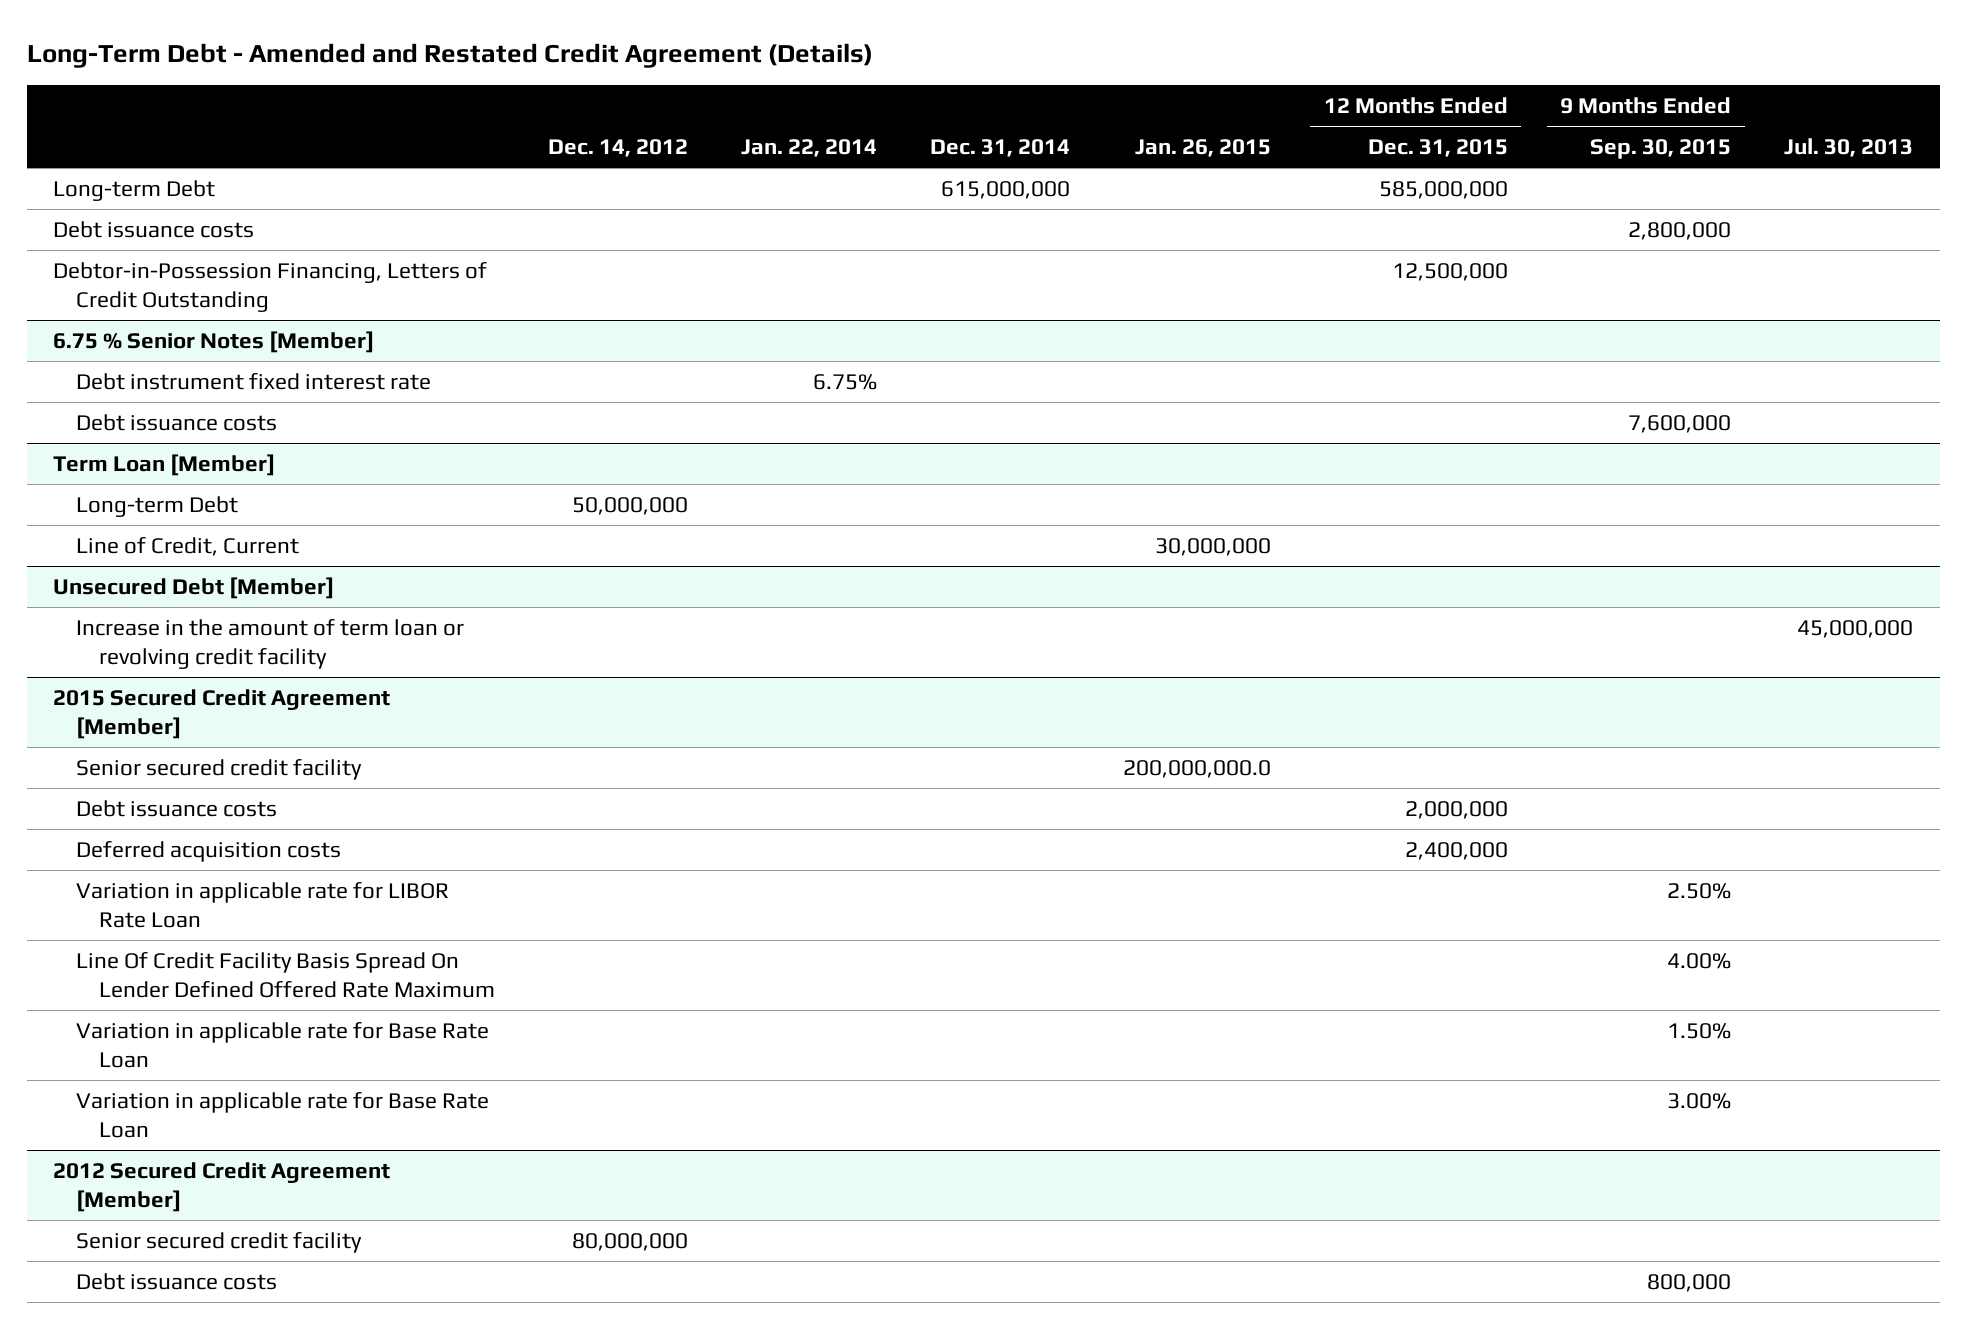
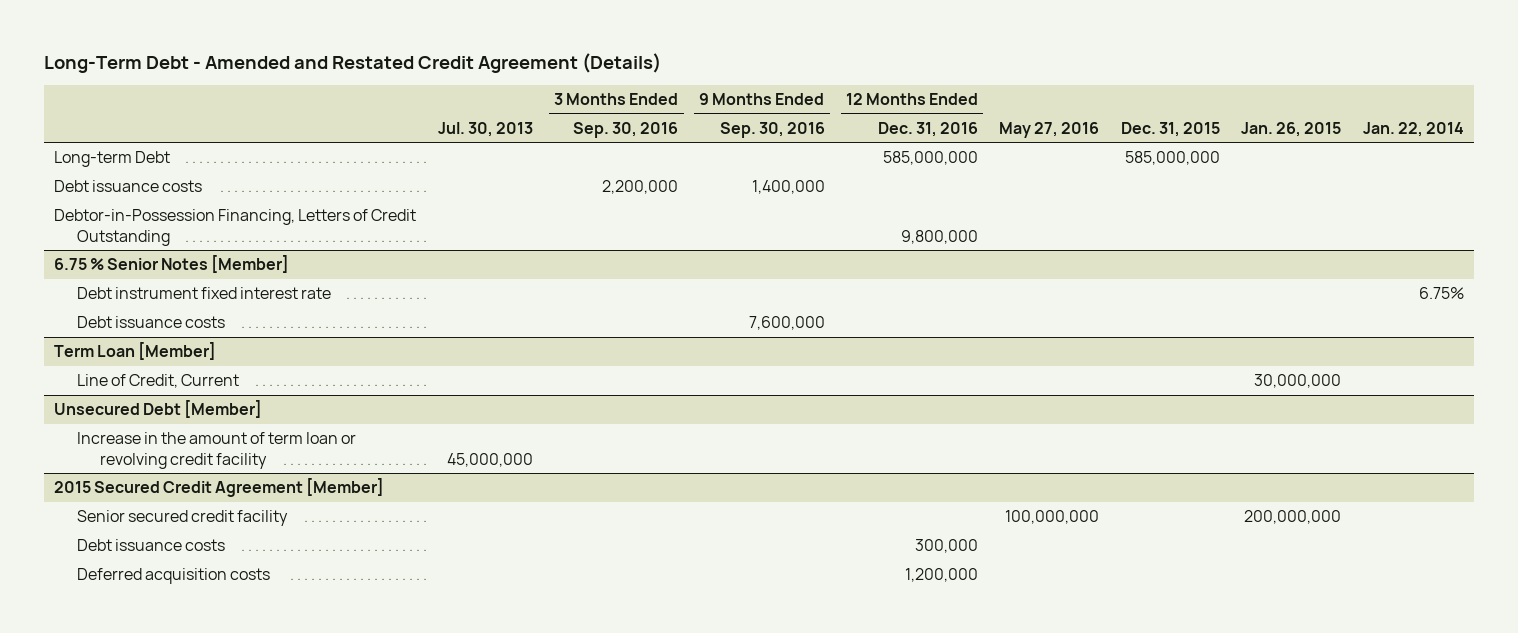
- | Dec. 14, 2012 | Jan. 22, 2014 | Dec. 31, 2014 | Jan. 26, 2015 | 12 Months Ended Dec. 31, 2015 | 9 Months Ended Sep. 30, 2015 | Jul. 30, 2013
+ | Jul. 30, 2013 | 3 Months Ended Sep. 30, 2016 | 9 Months Ended Sep. 30, 2016 | 12 Months Ended Dec. 31, 2016 | May 27, 2016 | Dec. 31, 2015 | Jan. 26, 2015 | Jan. 22, 2014
@ Term Loan [Member]
- Long-term Debt | 50,000,000 | | | | | |
@ 2015 Secured Credit Agreement [Member]
- Senior secured credit facility | | | | 200,000,000.0 | | |
+ Senior secured credit facility | | | | | 100,000,000 | | 200,000,000 |
- Variation in applicable rate for LIBOR Rate Loan | | | | | | 2.50% |
- Line Of Credit Facility Basis Spread On Lender Defined Offered Rate Maximum | | | | | | 4.00% |
- Variation in applicable rate for Base Rate Loan | | | | | | 1.50% |
- Variation in applicable rate for Base Rate Loan | | | | | | 3.00% |
- 2012 Secured Credit Agreement [Member]
- Senior secured credit facility | 80,000,000 | | | | | |
- Debt issuance costs | | | | | | 800,000 |

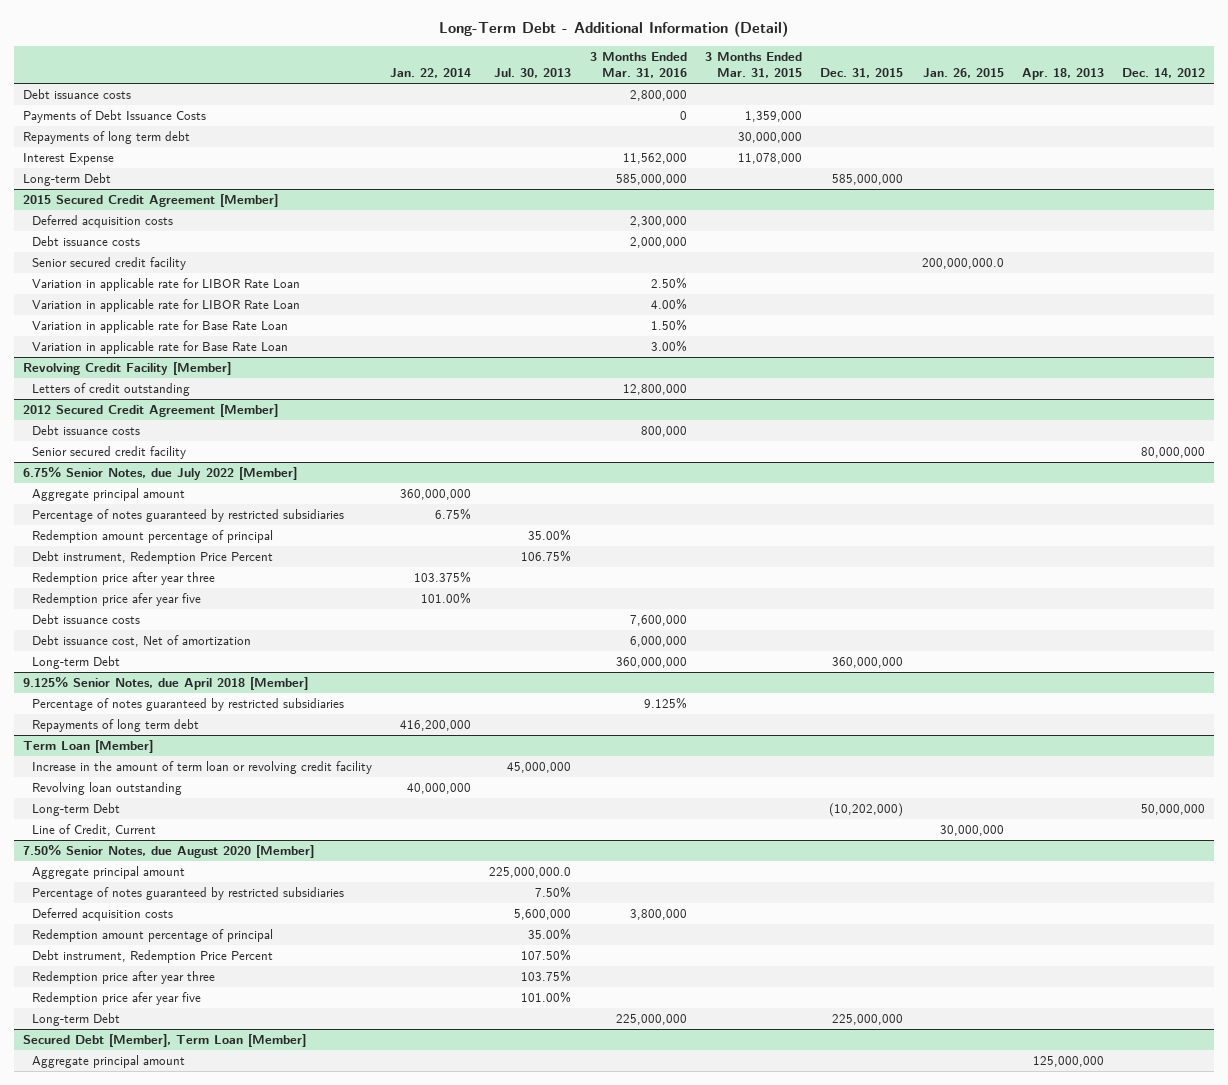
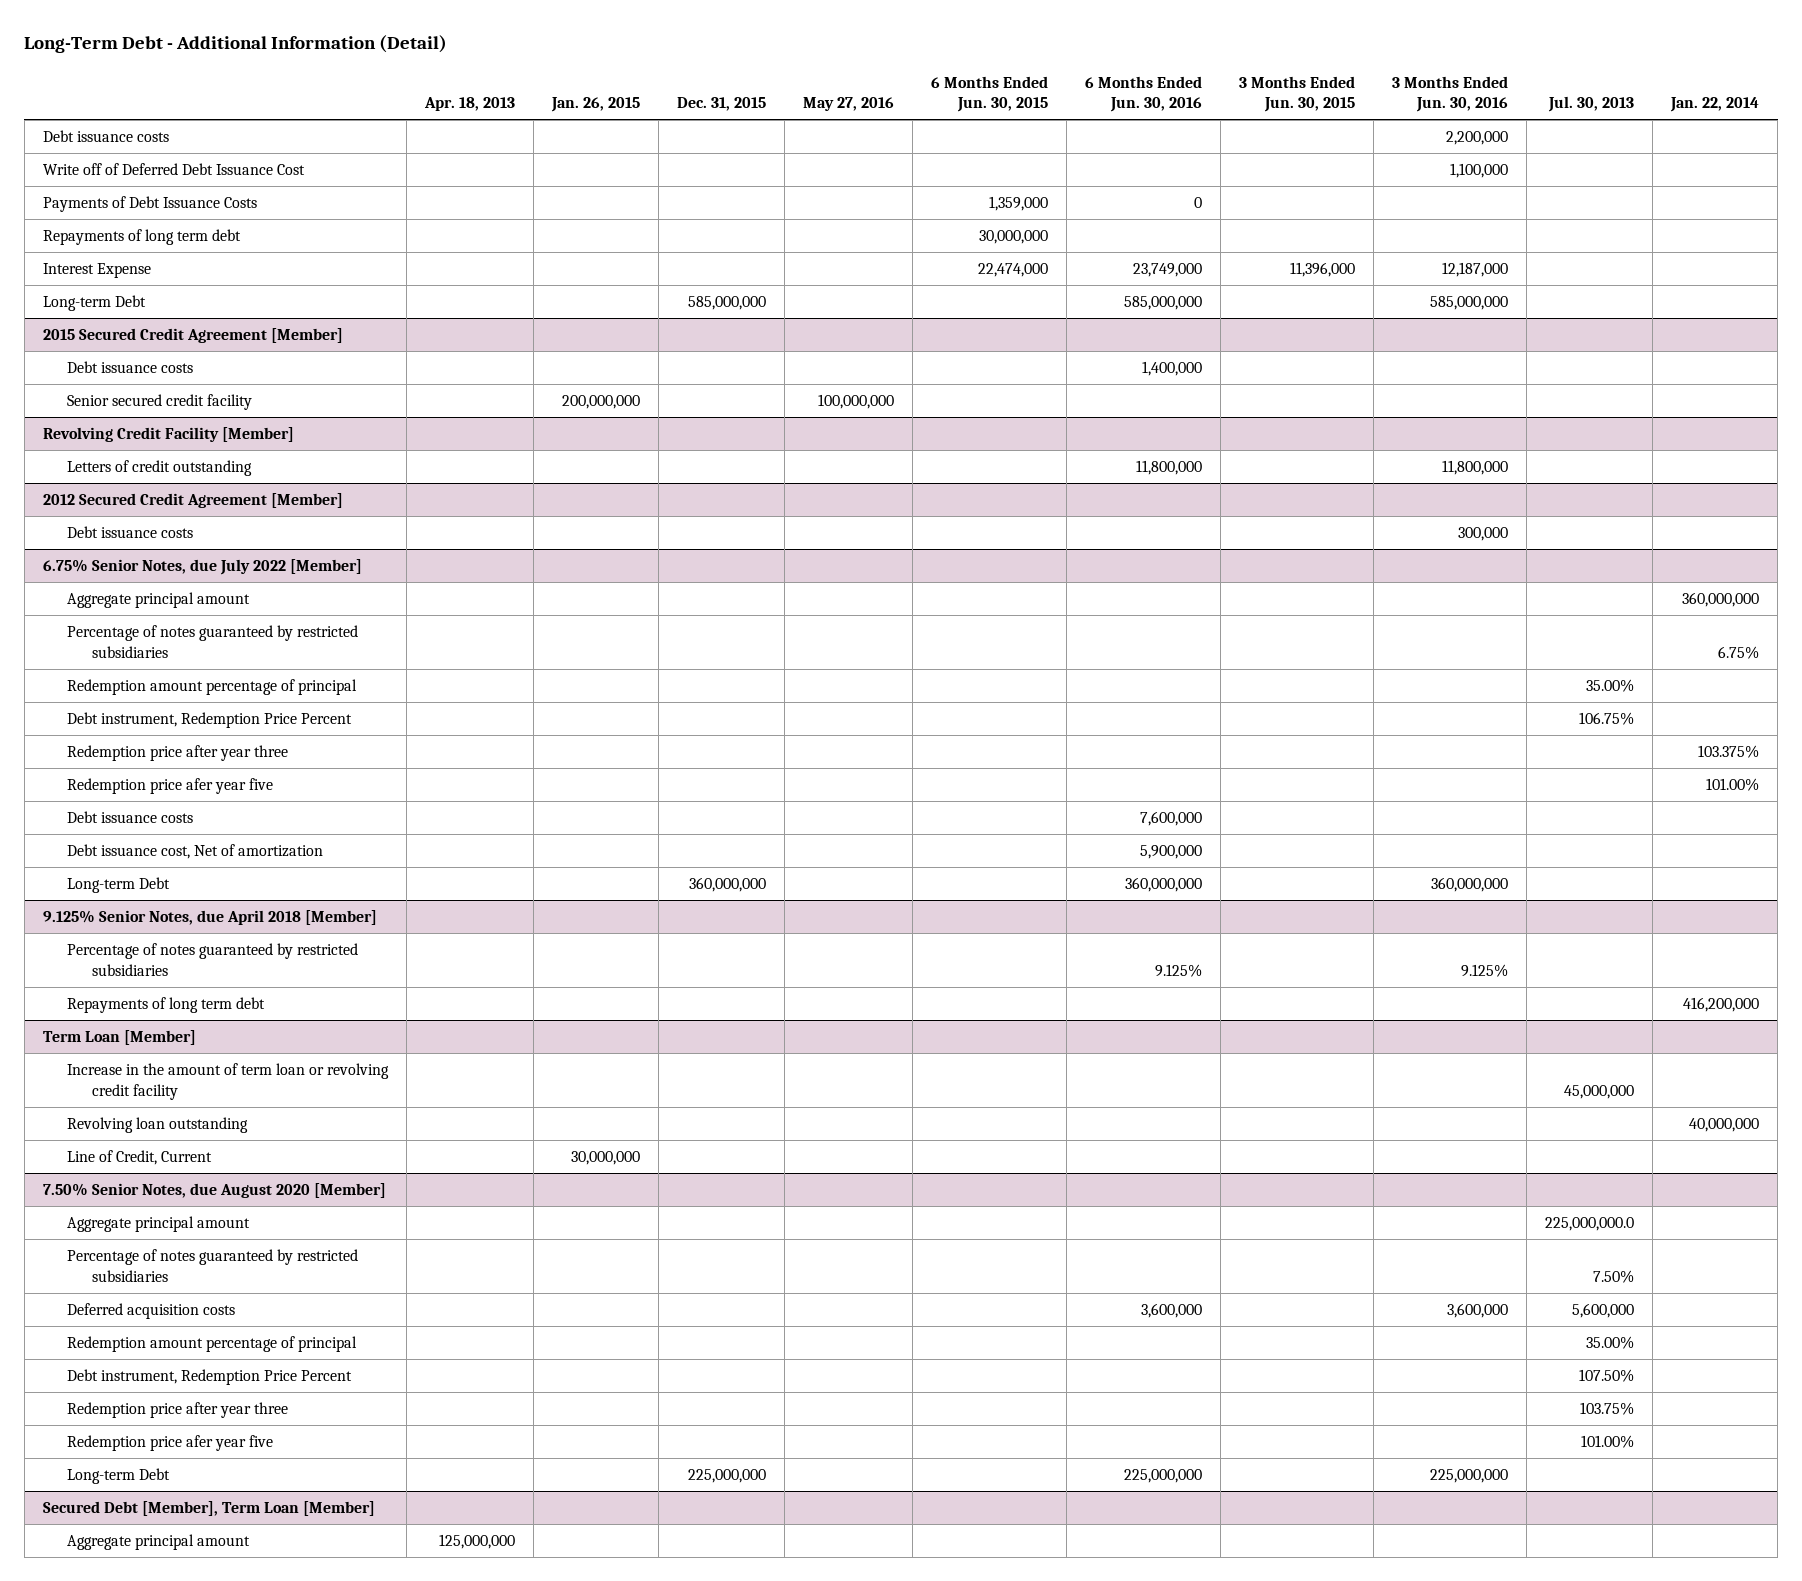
- | Jan. 22, 2014 | Jul. 30, 2013 | 3 Months Ended Mar. 31, 2016 | 3 Months Ended Mar. 31, 2015 | Dec. 31, 2015 | Jan. 26, 2015 | Apr. 18, 2013 | Dec. 14, 2012
+ | Apr. 18, 2013 | Jan. 26, 2015 | Dec. 31, 2015 | May 27, 2016 | 6 Months Ended Jun. 30, 2015 | 6 Months Ended Jun. 30, 2016 | 3 Months Ended Jun. 30, 2015 | 3 Months Ended Jun. 30, 2016 | Jul. 30, 2013 | Jan. 22, 2014
+ Write off of Deferred Debt Issuance Cost | | | | | | | | 1,100,000 | |
@ 2015 Secured Credit Agreement [Member]
- Deferred acquisition costs | | | 2,300,000 | | | | |
- Senior secured credit facility | | | | | | 200,000,000.0 | |
- Variation in applicable rate for LIBOR Rate Loan | | | 2.50% | | | | |
- Variation in applicable rate for LIBOR Rate Loan | | | 4.00% | | | | |
- Variation in applicable rate for Base Rate Loan | | | 1.50% | | | | |
- Variation in applicable rate for Base Rate Loan | | | 3.00% | | | | |
+ Senior secured credit facility | | 200,000,000 | | 100,000,000 | | | | | |
@ 2012 Secured Credit Agreement [Member]
- Senior secured credit facility | | | | | | | | 80,000,000
@ Term Loan [Member]
- Long-term Debt | | | | | (10,202,000) | | | 50,000,000

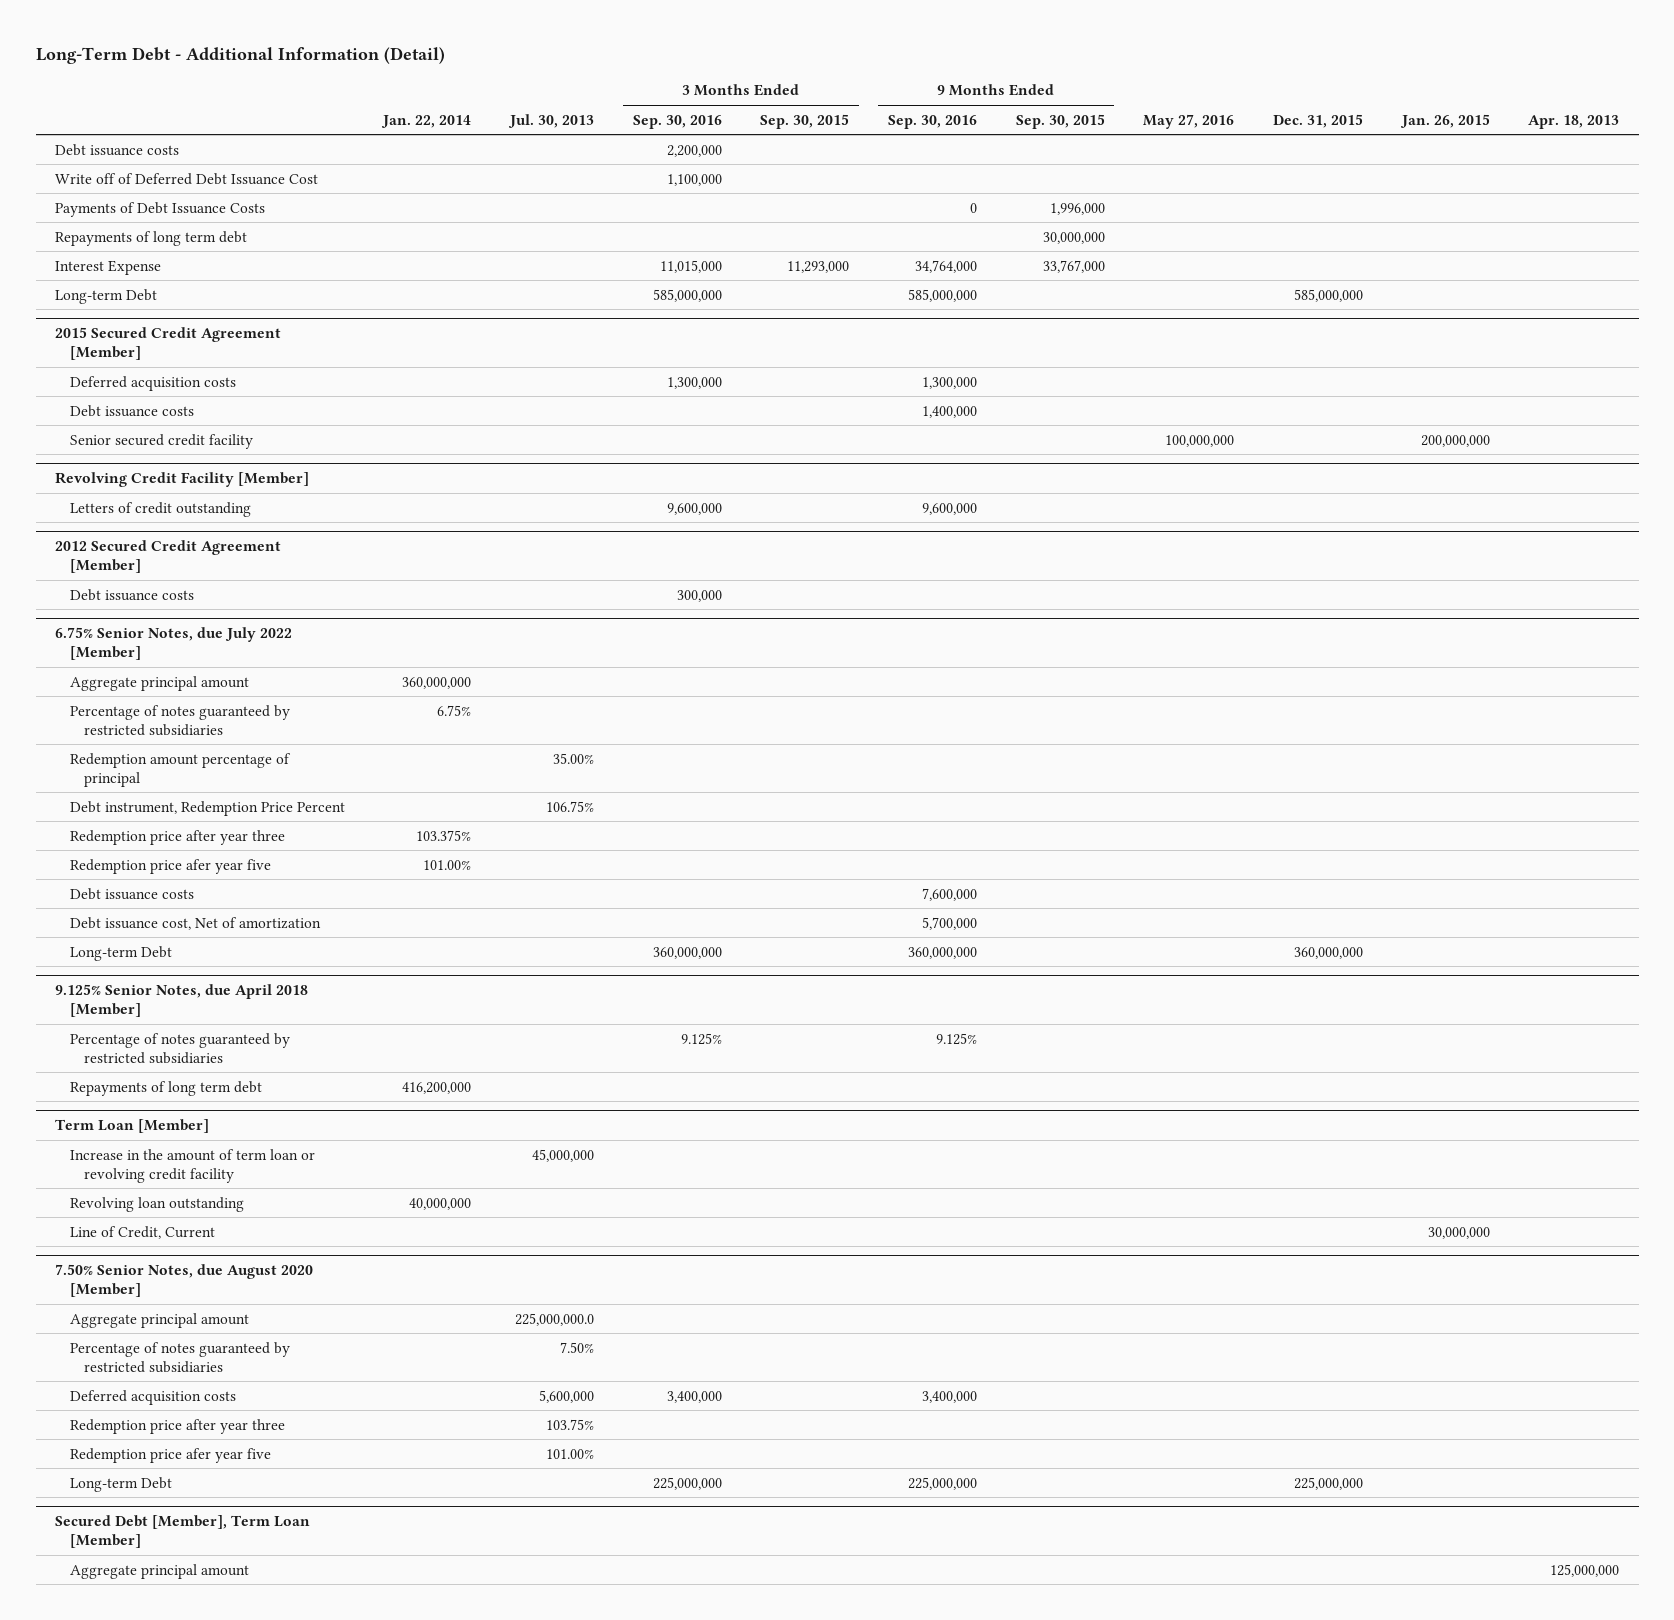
- | Apr. 18, 2013 | Jan. 26, 2015 | Dec. 31, 2015 | May 27, 2016 | 6 Months Ended Jun. 30, 2015 | 6 Months Ended Jun. 30, 2016 | 3 Months Ended Jun. 30, 2015 | 3 Months Ended Jun. 30, 2016 | Jul. 30, 2013 | Jan. 22, 2014
+ | Jan. 22, 2014 | Jul. 30, 2013 | 3 Months Ended Sep. 30, 2016 | 3 Months Ended Sep. 30, 2015 | 9 Months Ended Sep. 30, 2016 | 9 Months Ended Sep. 30, 2015 | May 27, 2016 | Dec. 31, 2015 | Jan. 26, 2015 | Apr. 18, 2013
@ 2015 Secured Credit Agreement [Member]
+ Deferred acquisition costs | | | 1,300,000 | | 1,300,000 | | | | |
@ 7.50% Senior Notes, due August 2020 [Member]
- Redemption amount percentage of principal | | | | | | | | | 35.00% |
- Debt instrument, Redemption Price Percent | | | | | | | | | 107.50% |

